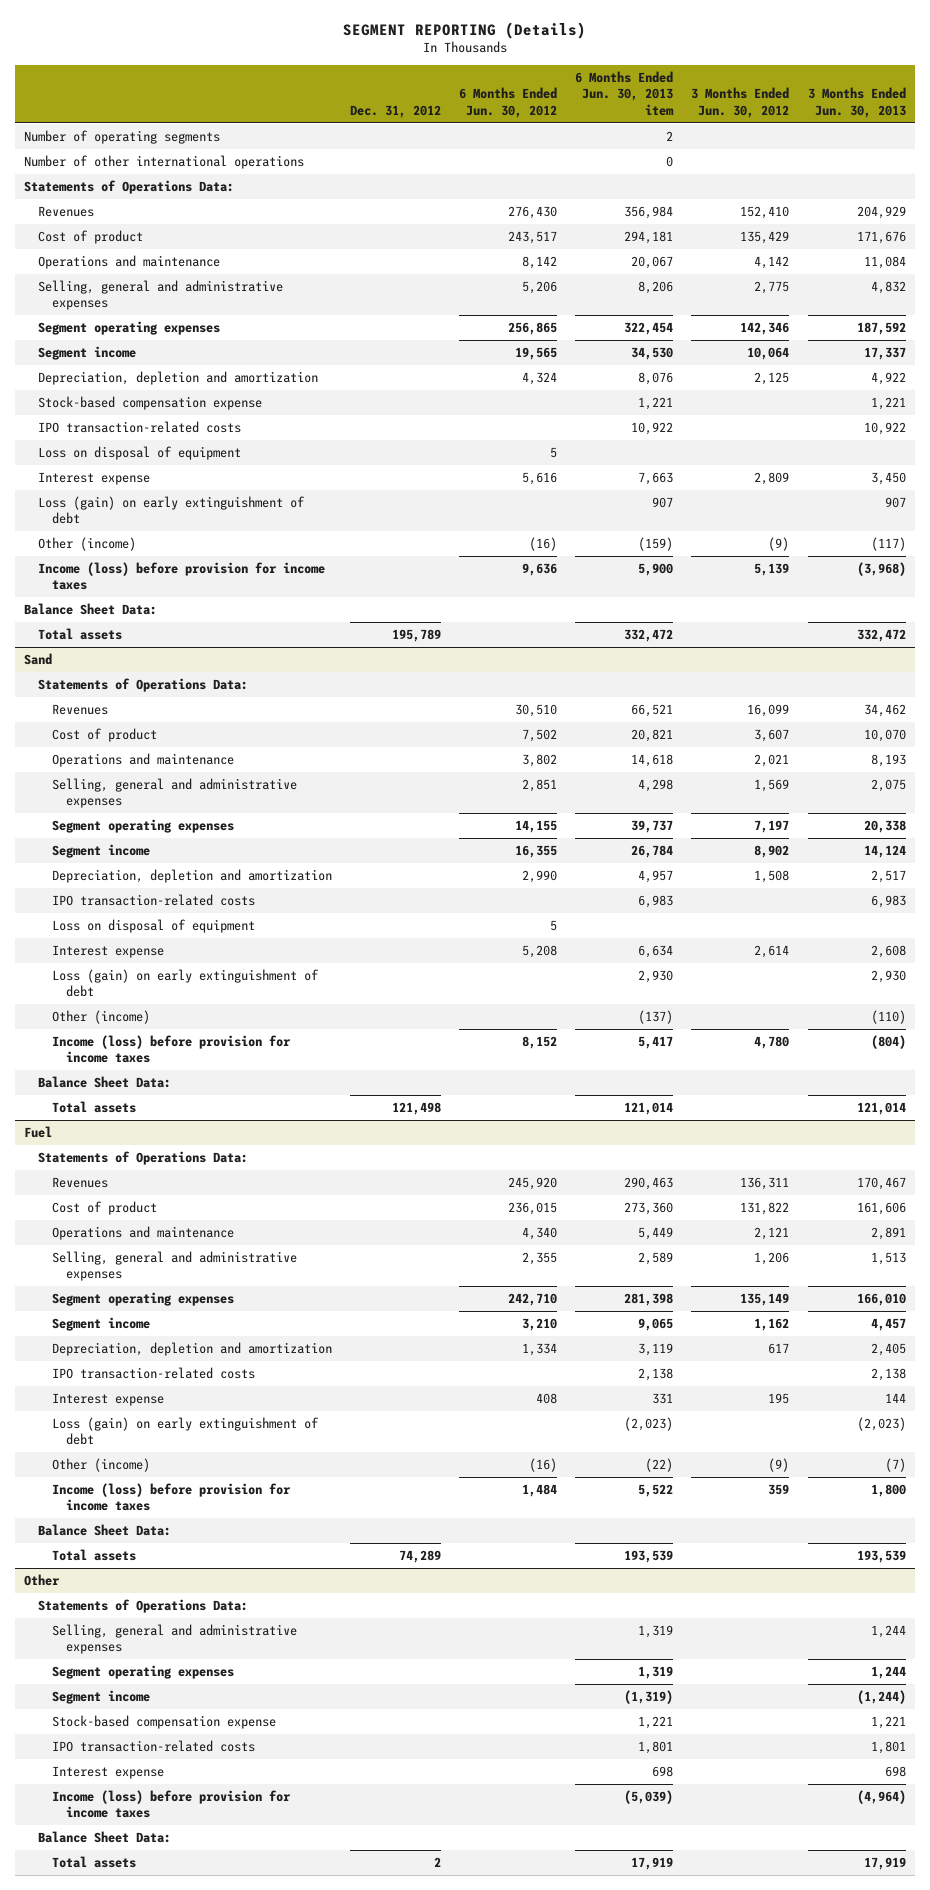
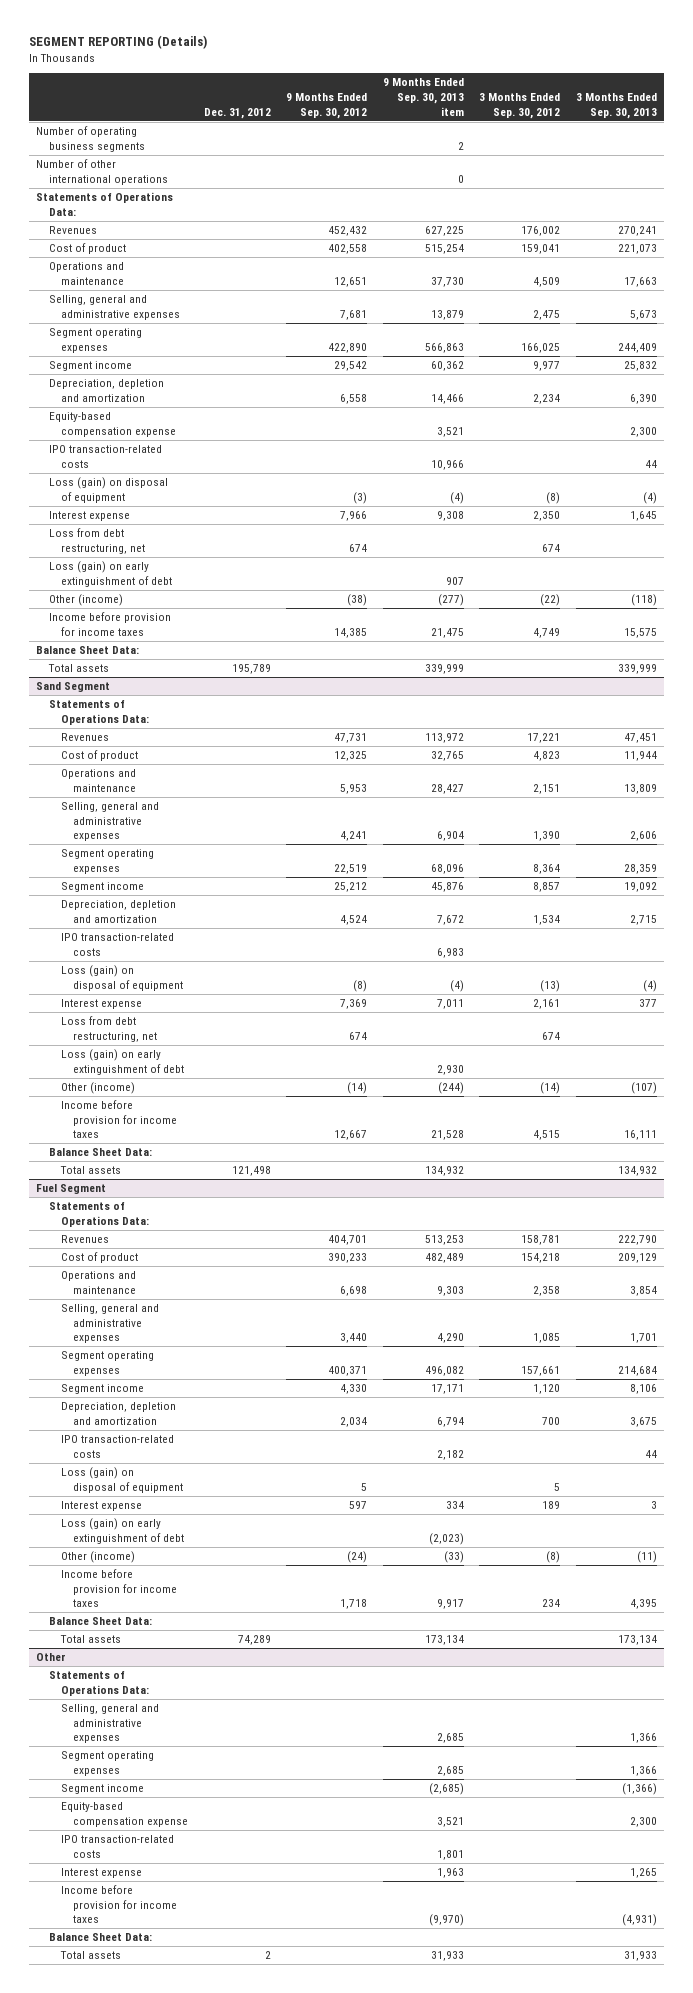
- | Dec. 31, 2012 | 6 Months Ended Jun. 30, 2012 | 6 Months Ended Jun. 30, 2013 item | 3 Months Ended Jun. 30, 2012 | 3 Months Ended Jun. 30, 2013
+ | Dec. 31, 2012 | 9 Months Ended Sep. 30, 2012 | 9 Months Ended Sep. 30, 2013 item | 3 Months Ended Sep. 30, 2012 | 3 Months Ended Sep. 30, 2013
- Number of operating segments | | | 2 | |
+ Number of operating business segments | | | 2 | |
- Stock-based compensation expense | | | 1,221 | | 1,221
+ Equity-based compensation expense | | | 3,521 | | 2,300
- Loss on disposal of equipment | | 5 | | |
+ Loss (gain) on disposal of equipment | | (3) | (4) | (8) | (4)
+ Loss from debt restructuring, net | | 674 | | 674 |
- Income (loss) before provision for income taxes | | 9,636 | 5,900 | 5,139 | (3,968)
+ Income before provision for income taxes | | 14,385 | 21,475 | 4,749 | 15,575
- Sand
+ Sand Segment
- Loss on disposal of equipment | | 5 | | |
+ Loss (gain) on disposal of equipment | | (8) | (4) | (13) | (4)
+ Loss from debt restructuring, net | | 674 | | 674 |
- Income (loss) before provision for income taxes | | 8,152 | 5,417 | 4,780 | (804)
+ Income before provision for income taxes | | 12,667 | 21,528 | 4,515 | 16,111
- Fuel
+ Fuel Segment
+ Loss (gain) on disposal of equipment | | 5 | | 5 |
- Income (loss) before provision for income taxes | | 1,484 | 5,522 | 359 | 1,800
+ Income before provision for income taxes | | 1,718 | 9,917 | 234 | 4,395
@ Other
- Stock-based compensation expense | | | 1,221 | | 1,221
+ Equity-based compensation expense | | | 3,521 | | 2,300
- Income (loss) before provision for income taxes | | | (5,039) | | (4,964)
+ Income before provision for income taxes | | | (9,970) | | (4,931)

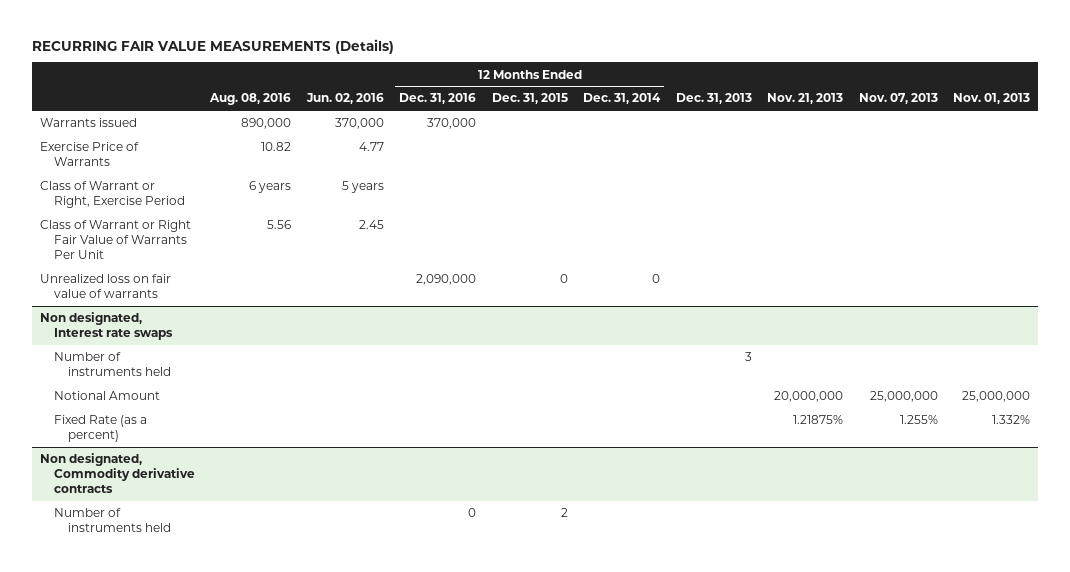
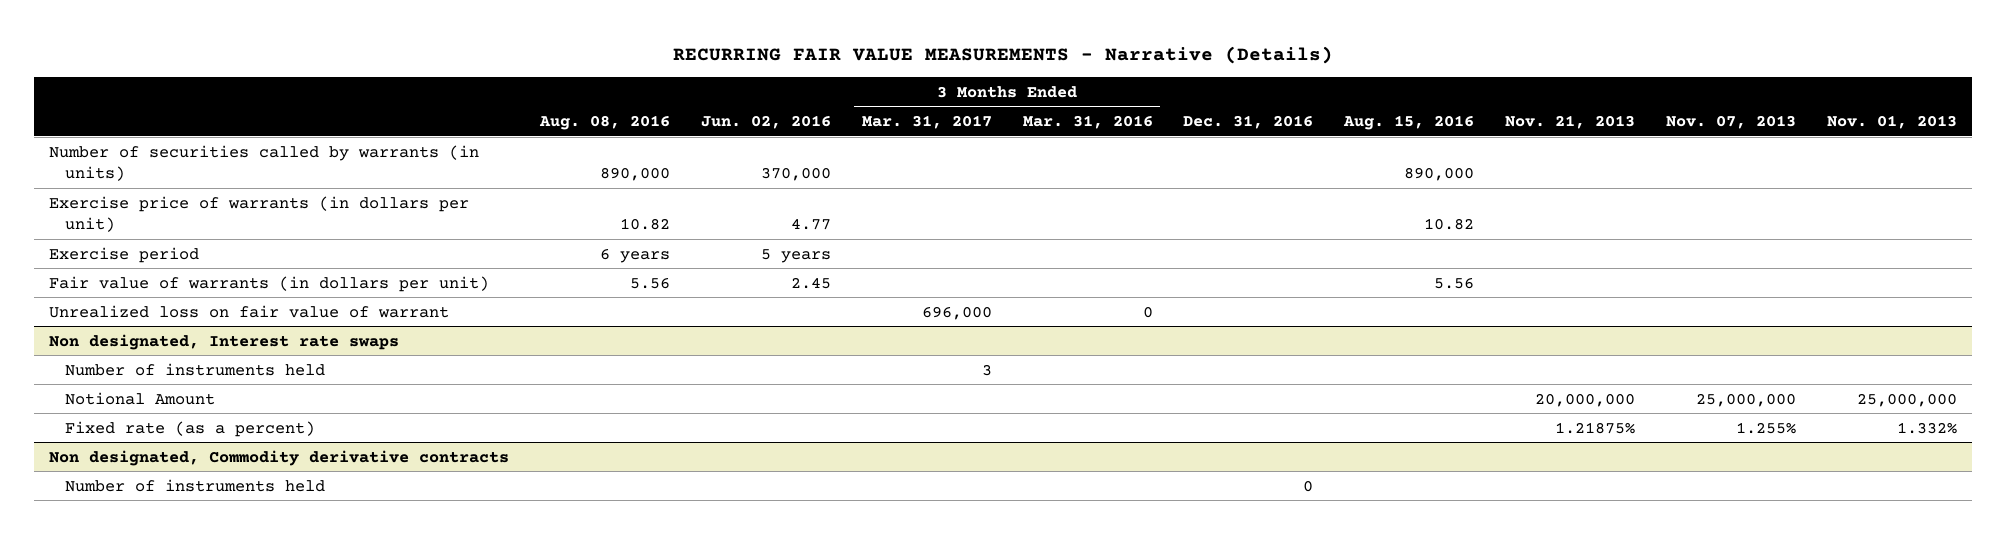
- RECURRING FAIR VALUE MEASUREMENTS (Details)
+ RECURRING FAIR VALUE MEASUREMENTS - Narrative (Details)
- | Aug. 08, 2016 | Jun. 02, 2016 | 12 Months Ended Dec. 31, 2016 | 12 Months Ended Dec. 31, 2015 | 12 Months Ended Dec. 31, 2014 | Dec. 31, 2013 | Nov. 21, 2013 | Nov. 07, 2013 | Nov. 01, 2013
+ | Aug. 08, 2016 | Jun. 02, 2016 | 3 Months Ended Mar. 31, 2017 | 3 Months Ended Mar. 31, 2016 | Dec. 31, 2016 | Aug. 15, 2016 | Nov. 21, 2013 | Nov. 07, 2013 | Nov. 01, 2013
- Warrants issued | 890,000 | 370,000 | 370,000 | | | | | |
- Exercise Price of Warrants | 10.82 | 4.77 | | | | | | |
- Class of Warrant or Right, Exercise Period | 6 years | 5 years | | | | | | |
- Class of Warrant or Right Fair Value of Warrants Per Unit | 5.56 | 2.45 | | | | | | |
- Unrealized loss on fair value of warrants | | | 2,090,000 | 0 | 0 | | | |
+ Number of securities called by warrants (in units) | 890,000 | 370,000 | | | | 890,000 | | |
+ Exercise price of warrants (in dollars per unit) | 10.82 | 4.77 | | | | 10.82 | | |
+ Exercise period | 6 years | 5 years | | | | | | |
+ Fair value of warrants (in dollars per unit) | 5.56 | 2.45 | | | | 5.56 | | |
+ Unrealized loss on fair value of warrant | | | 696,000 | 0 | | | | |
@ Non designated, Interest rate swaps
- Fixed Rate (as a percent) | | | | | | | 1.21875% | 1.255% | 1.332%
+ Fixed rate (as a percent) | | | | | | | 1.21875% | 1.255% | 1.332%

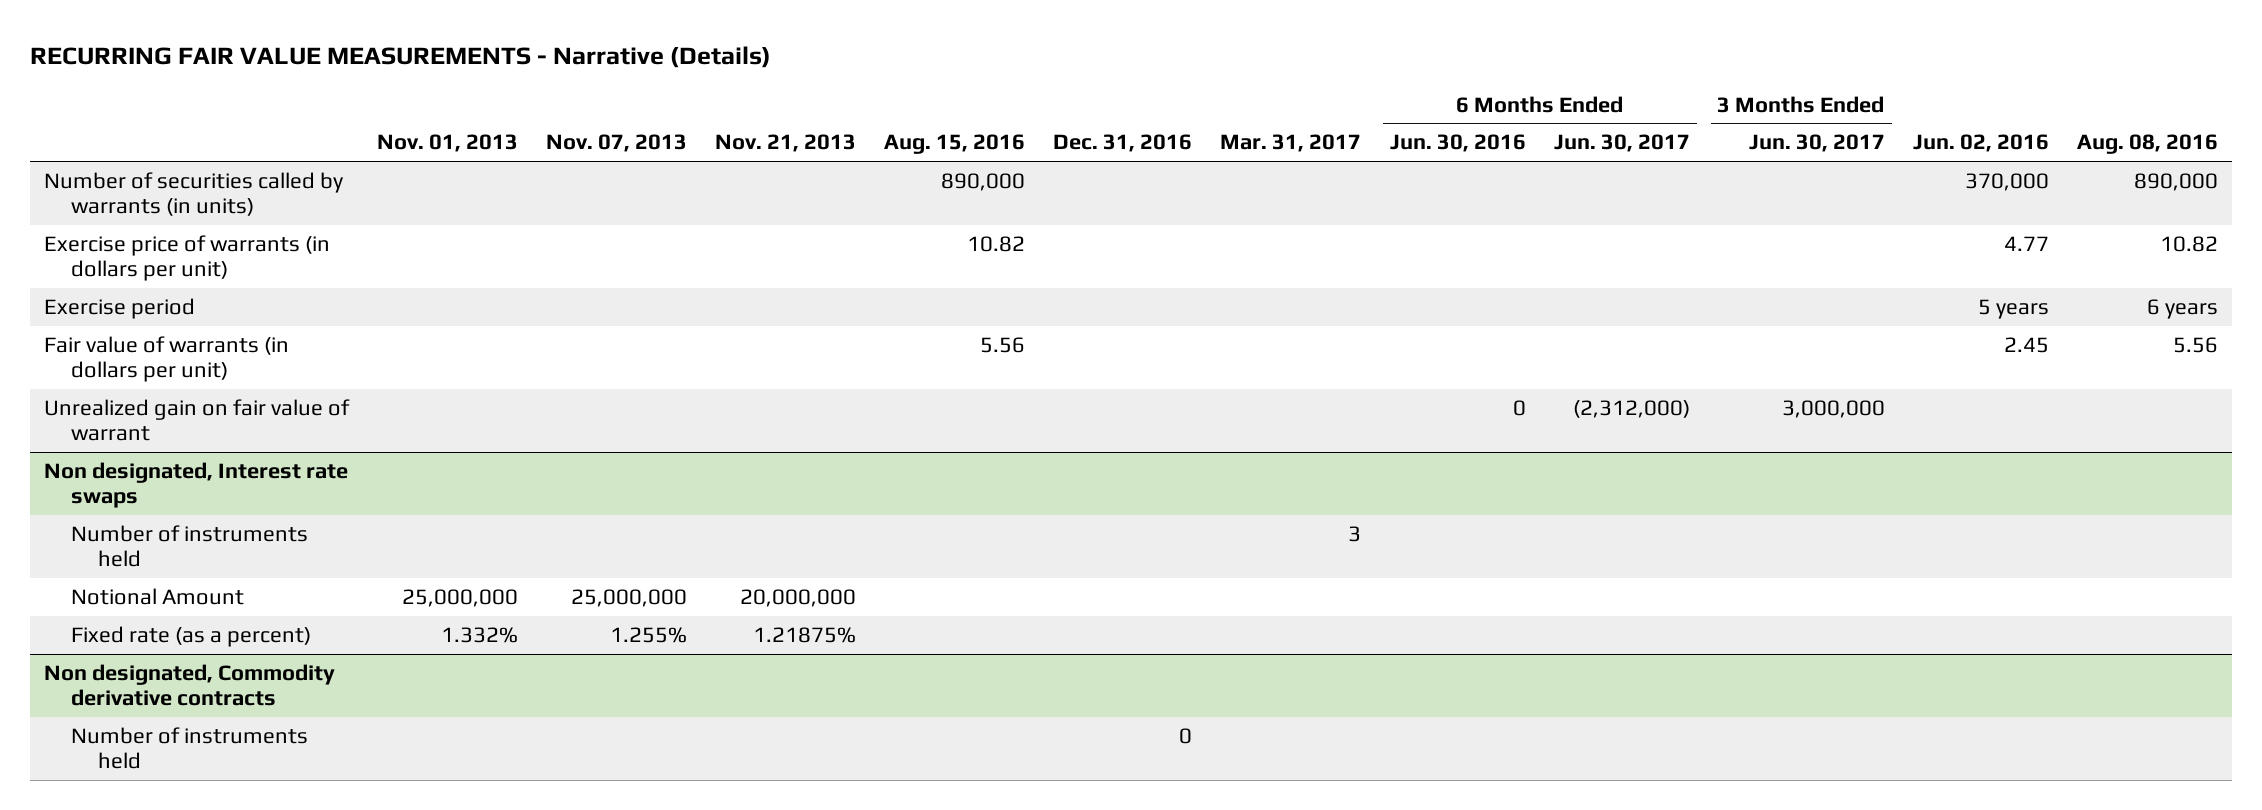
- | Aug. 08, 2016 | Jun. 02, 2016 | 3 Months Ended Mar. 31, 2017 | 3 Months Ended Mar. 31, 2016 | Dec. 31, 2016 | Aug. 15, 2016 | Nov. 21, 2013 | Nov. 07, 2013 | Nov. 01, 2013
+ | Nov. 01, 2013 | Nov. 07, 2013 | Nov. 21, 2013 | Aug. 15, 2016 | Dec. 31, 2016 | Mar. 31, 2017 | 6 Months Ended Jun. 30, 2016 | 6 Months Ended Jun. 30, 2017 | 3 Months Ended Jun. 30, 2017 | Jun. 02, 2016 | Aug. 08, 2016
- Unrealized loss on fair value of warrant | | | 696,000 | 0 | | | | |
+ Unrealized gain on fair value of warrant | | | | | | | 0 | (2,312,000) | 3,000,000 | |

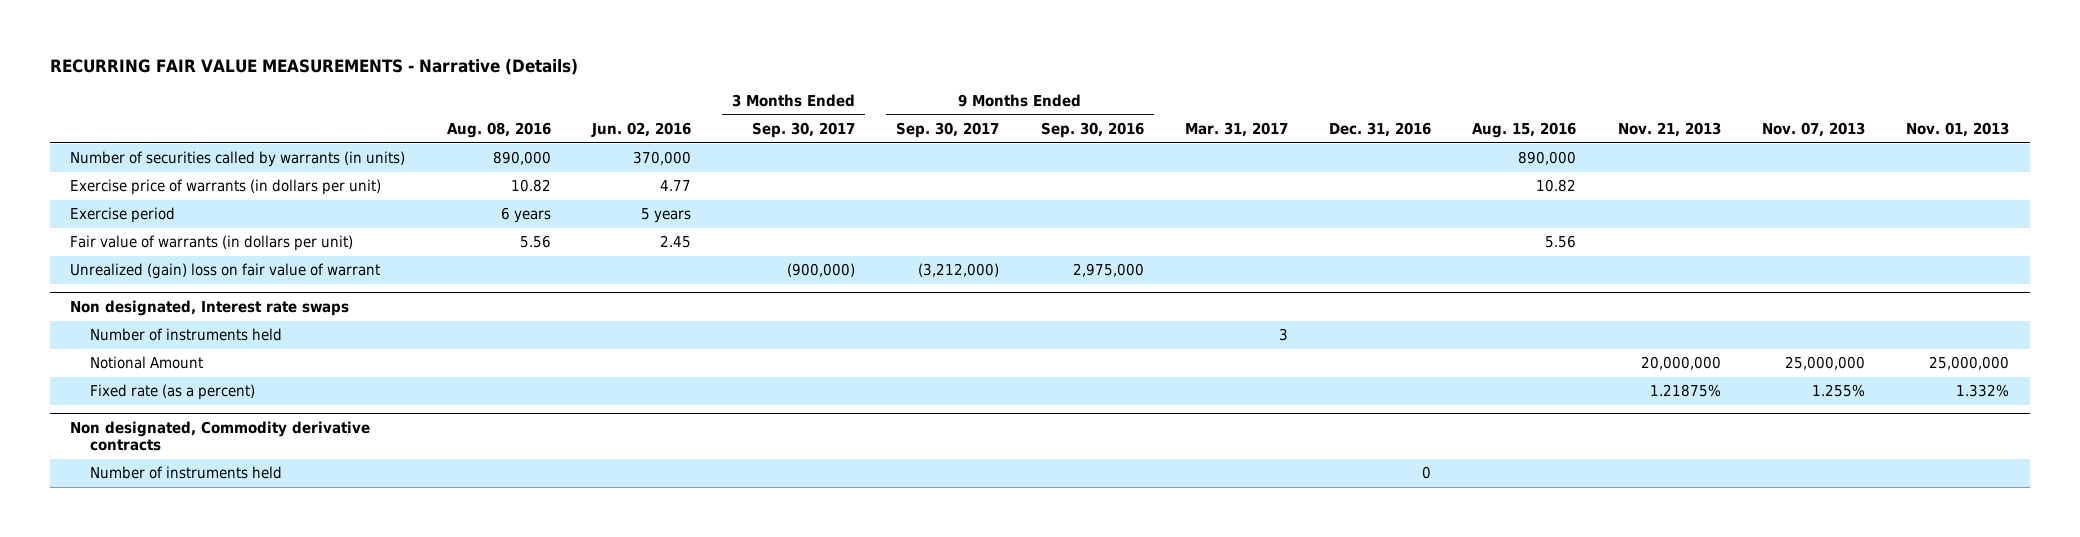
- | Nov. 01, 2013 | Nov. 07, 2013 | Nov. 21, 2013 | Aug. 15, 2016 | Dec. 31, 2016 | Mar. 31, 2017 | 6 Months Ended Jun. 30, 2016 | 6 Months Ended Jun. 30, 2017 | 3 Months Ended Jun. 30, 2017 | Jun. 02, 2016 | Aug. 08, 2016
+ | Aug. 08, 2016 | Jun. 02, 2016 | 3 Months Ended Sep. 30, 2017 | 9 Months Ended Sep. 30, 2017 | 9 Months Ended Sep. 30, 2016 | Mar. 31, 2017 | Dec. 31, 2016 | Aug. 15, 2016 | Nov. 21, 2013 | Nov. 07, 2013 | Nov. 01, 2013
- Unrealized gain on fair value of warrant | | | | | | | 0 | (2,312,000) | 3,000,000 | |
+ Unrealized (gain) loss on fair value of warrant | | | (900,000) | (3,212,000) | 2,975,000 | | | | | |

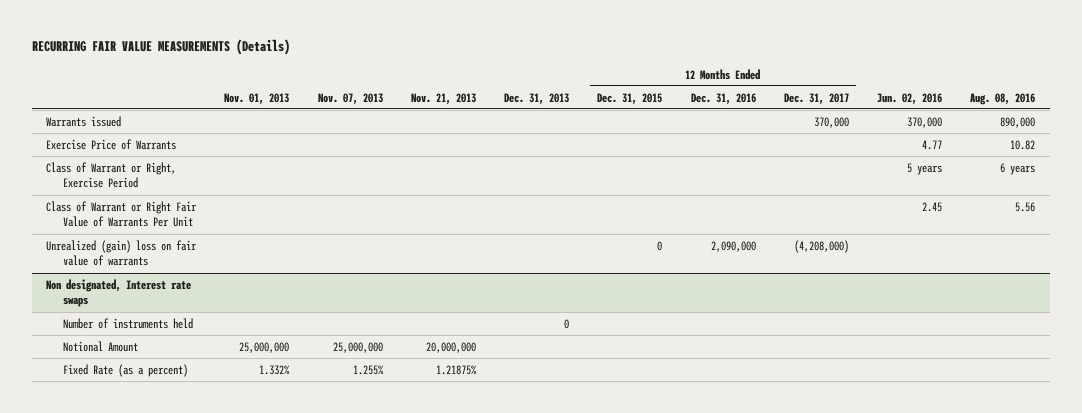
- RECURRING FAIR VALUE MEASUREMENTS - Narrative (Details)
+ RECURRING FAIR VALUE MEASUREMENTS (Details)
- | Aug. 08, 2016 | Jun. 02, 2016 | 3 Months Ended Sep. 30, 2017 | 9 Months Ended Sep. 30, 2017 | 9 Months Ended Sep. 30, 2016 | Mar. 31, 2017 | Dec. 31, 2016 | Aug. 15, 2016 | Nov. 21, 2013 | Nov. 07, 2013 | Nov. 01, 2013
+ | Nov. 01, 2013 | Nov. 07, 2013 | Nov. 21, 2013 | Dec. 31, 2013 | 12 Months Ended Dec. 31, 2015 | 12 Months Ended Dec. 31, 2016 | 12 Months Ended Dec. 31, 2017 | Jun. 02, 2016 | Aug. 08, 2016
- Number of securities called by warrants (in units) | 890,000 | 370,000 | | | | | | 890,000 | | |
- Exercise price of warrants (in dollars per unit) | 10.82 | 4.77 | | | | | | 10.82 | | |
- Exercise period | 6 years | 5 years | | | | | | | | |
- Fair value of warrants (in dollars per unit) | 5.56 | 2.45 | | | | | | 5.56 | | |
- Unrealized (gain) loss on fair value of warrant | | | (900,000) | (3,212,000) | 2,975,000 | | | | | |
+ Warrants issued | | | | | | | 370,000 | 370,000 | 890,000
+ Exercise Price of Warrants | | | | | | | | 4.77 | 10.82
+ Class of Warrant or Right, Exercise Period | | | | | | | | 5 years | 6 years
+ Class of Warrant or Right Fair Value of Warrants Per Unit | | | | | | | | 2.45 | 5.56
+ Unrealized (gain) loss on fair value of warrants | | | | | 0 | 2,090,000 | (4,208,000) | |
@ Non designated, Interest rate swaps
- Fixed rate (as a percent) | | | | | | | | | 1.21875% | 1.255% | 1.332%
- Non designated, Commodity derivative contracts
- Number of instruments held | | | | | | | 0 | | | |
@ Non designated, Interest rate swaps
+ Fixed Rate (as a percent) | 1.332% | 1.255% | 1.21875% | | | | | |

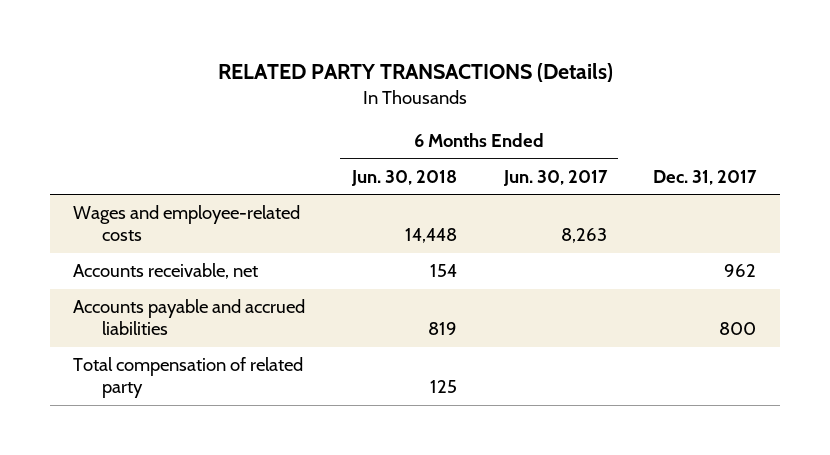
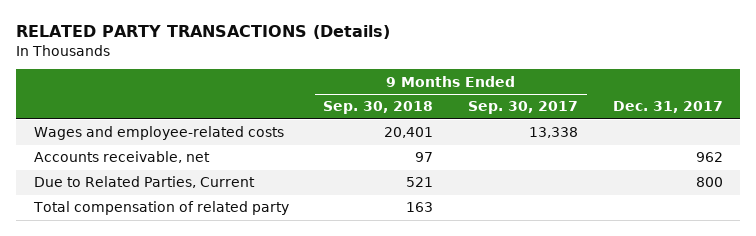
- | 6 Months Ended Jun. 30, 2018 | 6 Months Ended Jun. 30, 2017 | Dec. 31, 2017
+ | 9 Months Ended Sep. 30, 2018 | 9 Months Ended Sep. 30, 2017 | Dec. 31, 2017
- Accounts payable and accrued liabilities | 819 | | 800
+ Due to Related Parties, Current | 521 | | 800

